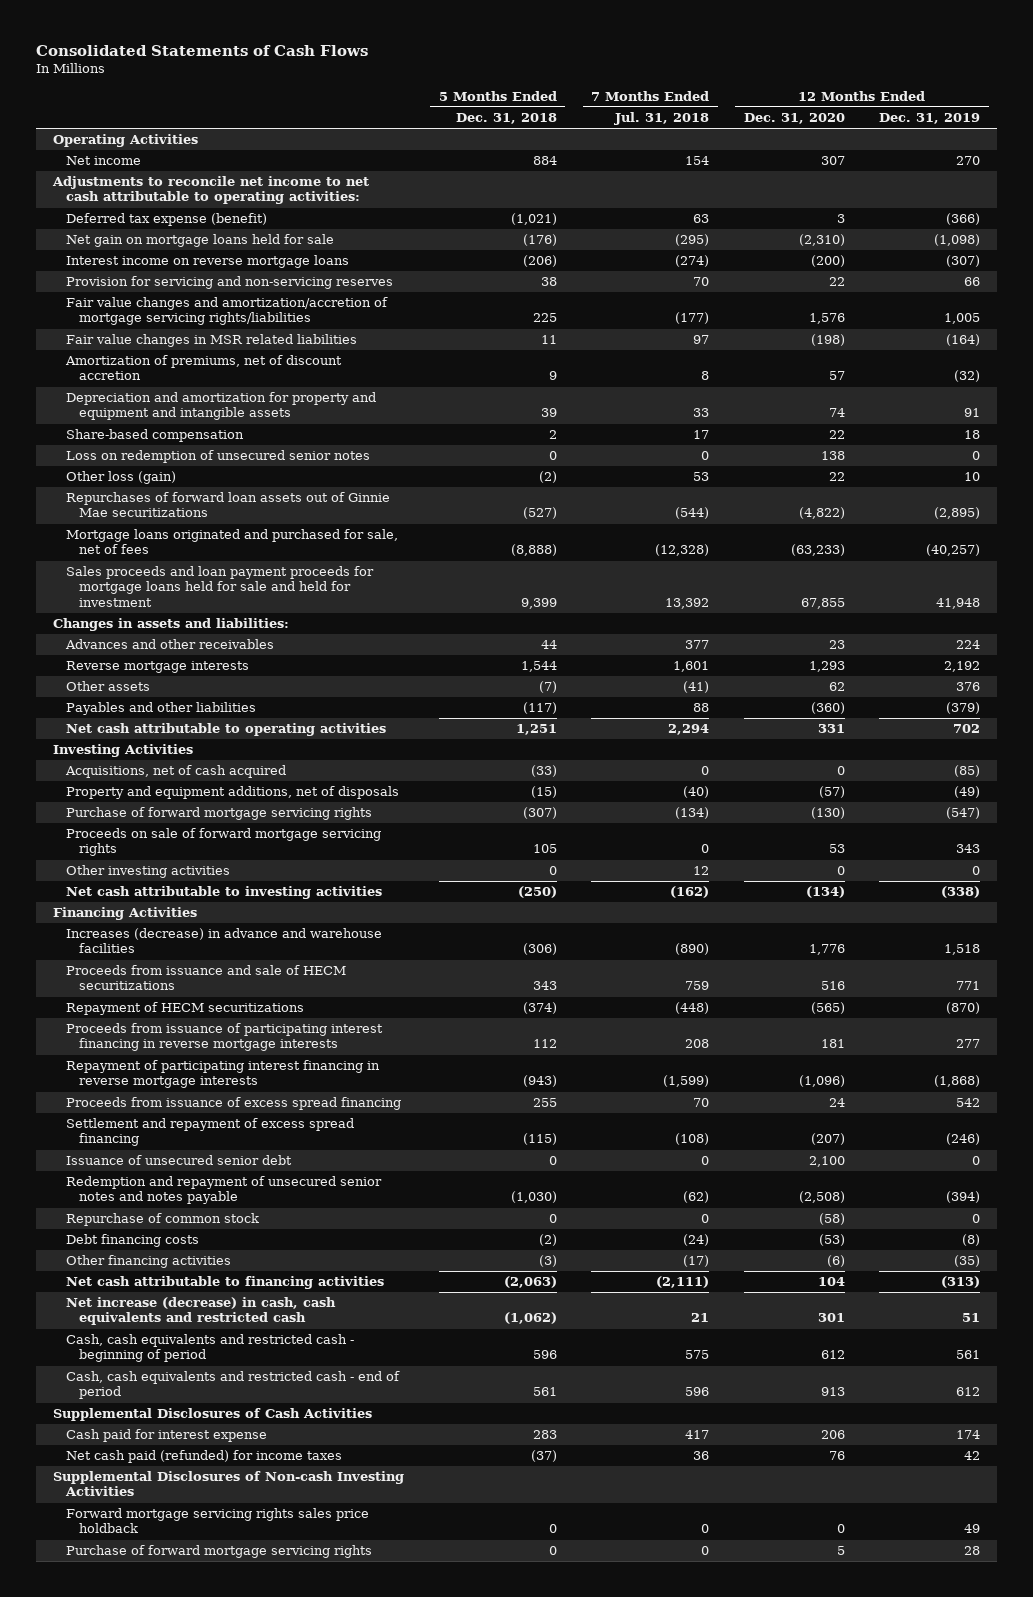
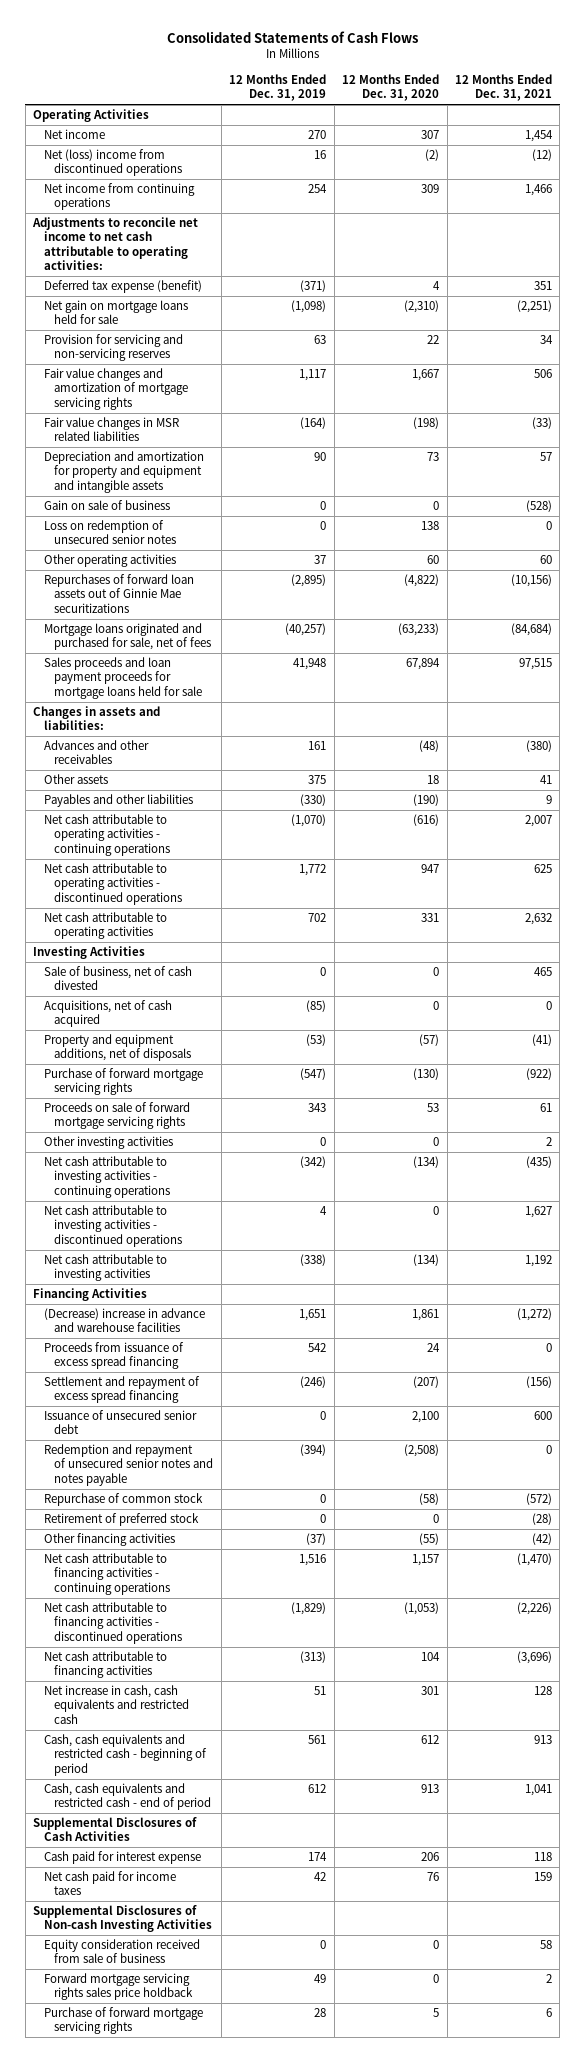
- | 5 Months Ended Dec. 31, 2018 | 7 Months Ended Jul. 31, 2018 | 12 Months Ended Dec. 31, 2020 | 12 Months Ended Dec. 31, 2019
+ | 12 Months Ended Dec. 31, 2019 | 12 Months Ended Dec. 31, 2020 | 12 Months Ended Dec. 31, 2021
+ Net (loss) income from discontinued operations | 16 | (2) | (12)
+ Net income from continuing operations | 254 | 309 | 1,466
- Deferred tax expense (benefit) | (1,021) | 63 | 3 | (366)
+ Deferred tax expense (benefit) | (371) | 4 | 351
- Interest income on reverse mortgage loans | (206) | (274) | (200) | (307)
- Provision for servicing and non-servicing reserves | 38 | 70 | 22 | 66
- Fair value changes and amortization/accretion of mortgage servicing rights/liabilities | 225 | (177) | 1,576 | 1,005
+ Provision for servicing and non-servicing reserves | 63 | 22 | 34
+ Fair value changes and amortization of mortgage servicing rights | 1,117 | 1,667 | 506
- Amortization of premiums, net of discount accretion | 9 | 8 | 57 | (32)
- Depreciation and amortization for property and equipment and intangible assets | 39 | 33 | 74 | 91
- Share-based compensation | 2 | 17 | 22 | 18
+ Depreciation and amortization for property and equipment and intangible assets | 90 | 73 | 57
+ Gain on sale of business | 0 | 0 | (528)
- Other loss (gain) | (2) | 53 | 22 | 10
+ Other operating activities | 37 | 60 | 60
- Sales proceeds and loan payment proceeds for mortgage loans held for sale and held for investment | 9,399 | 13,392 | 67,855 | 41,948
+ Sales proceeds and loan payment proceeds for mortgage loans held for sale | 41,948 | 67,894 | 97,515
- Advances and other receivables | 44 | 377 | 23 | 224
- Reverse mortgage interests | 1,544 | 1,601 | 1,293 | 2,192
- Other assets | (7) | (41) | 62 | 376
- Payables and other liabilities | (117) | 88 | (360) | (379)
+ Advances and other receivables | 161 | (48) | (380)
+ Other assets | 375 | 18 | 41
+ Payables and other liabilities | (330) | (190) | 9
+ Net cash attributable to operating activities - continuing operations | (1,070) | (616) | 2,007
+ Net cash attributable to operating activities - discontinued operations | 1,772 | 947 | 625
+ Sale of business, net of cash divested | 0 | 0 | 465
- Property and equipment additions, net of disposals | (15) | (40) | (57) | (49)
+ Property and equipment additions, net of disposals | (53) | (57) | (41)
+ Net cash attributable to investing activities - continuing operations | (342) | (134) | (435)
+ Net cash attributable to investing activities - discontinued operations | 4 | 0 | 1,627
- Increases (decrease) in advance and warehouse facilities | (306) | (890) | 1,776 | 1,518
- Proceeds from issuance and sale of HECM securitizations | 343 | 759 | 516 | 771
- Repayment of HECM securitizations | (374) | (448) | (565) | (870)
- Proceeds from issuance of participating interest financing in reverse mortgage interests | 112 | 208 | 181 | 277
- Repayment of participating interest financing in reverse mortgage interests | (943) | (1,599) | (1,096) | (1,868)
+ (Decrease) increase in advance and warehouse facilities | 1,651 | 1,861 | (1,272)
- Debt financing costs | (2) | (24) | (53) | (8)
- Other financing activities | (3) | (17) | (6) | (35)
+ Retirement of preferred stock | 0 | 0 | (28)
+ Other financing activities | (37) | (55) | (42)
+ Net cash attributable to financing activities - continuing operations | 1,516 | 1,157 | (1,470)
+ Net cash attributable to financing activities - discontinued operations | (1,829) | (1,053) | (2,226)
- Net increase (decrease) in cash, cash equivalents and restricted cash | (1,062) | 21 | 301 | 51
+ Net increase in cash, cash equivalents and restricted cash | 51 | 301 | 128
- Net cash paid (refunded) for income taxes | (37) | 36 | 76 | 42
+ Net cash paid for income taxes | 42 | 76 | 159
+ Equity consideration received from sale of business | 0 | 0 | 58

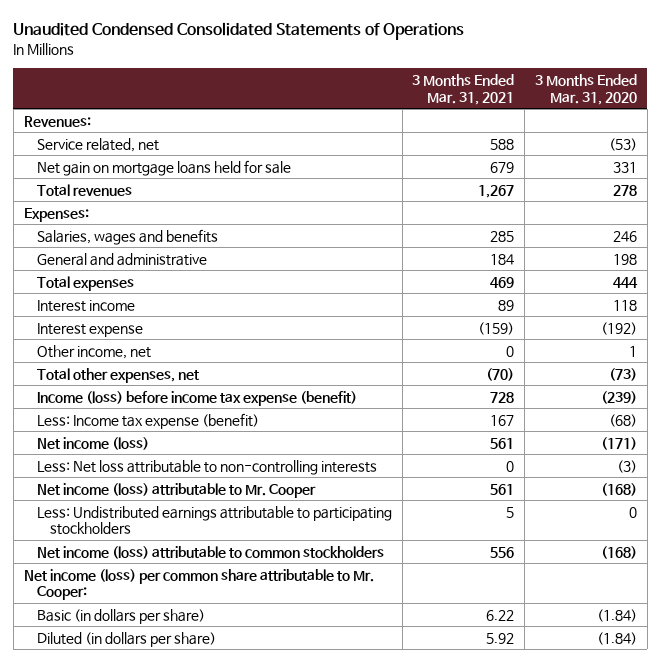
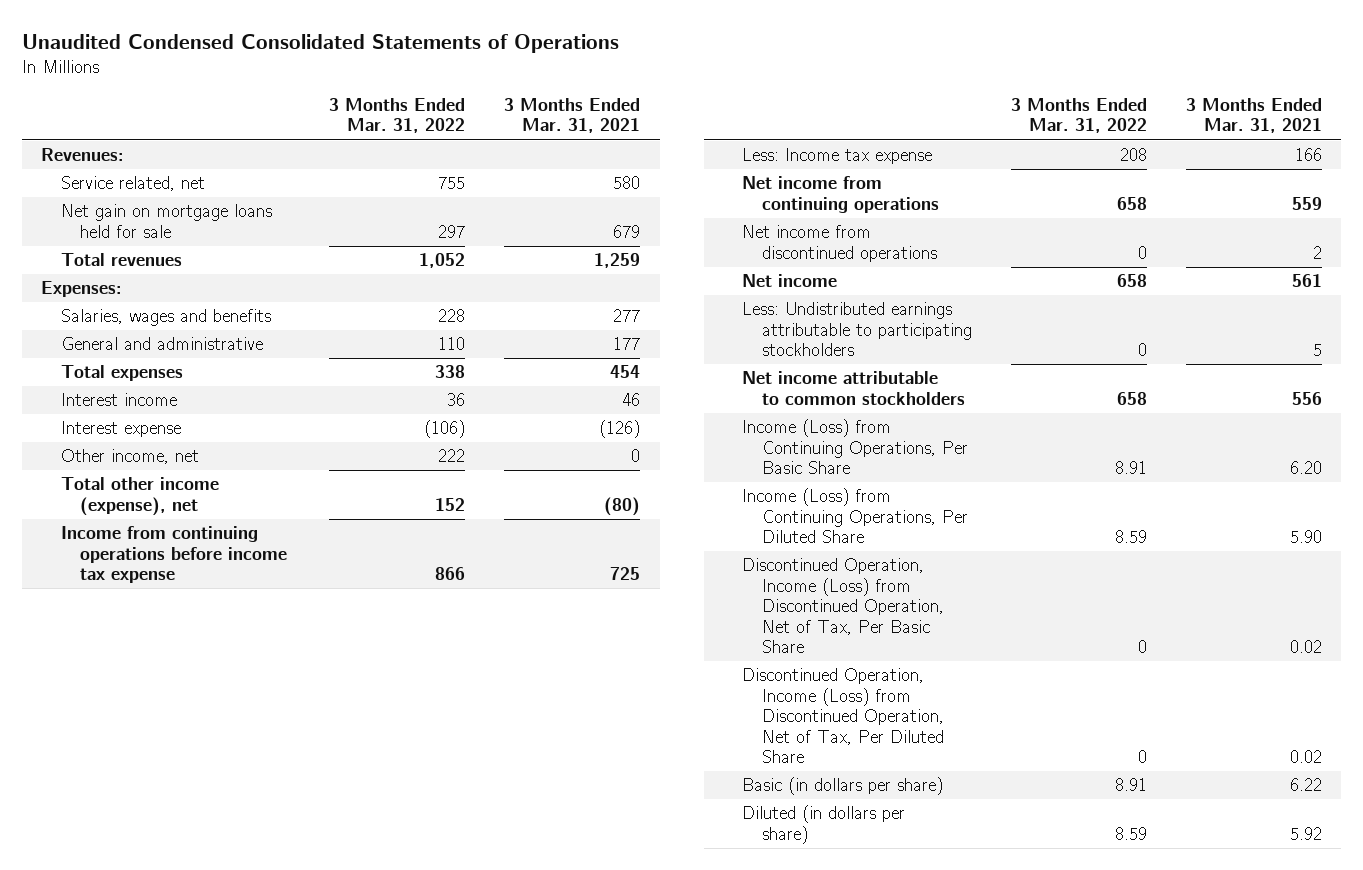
- | 3 Months Ended Mar. 31, 2021 | 3 Months Ended Mar. 31, 2020
+ | 3 Months Ended Mar. 31, 2022 | 3 Months Ended Mar. 31, 2021
- Service related, net | 588 | (53)
+ Service related, net | 755 | 580
- Total revenues | 1,267 | 278
+ Total revenues | 1,052 | 1,259
- Salaries, wages and benefits | 285 | 246
- General and administrative | 184 | 198
- Total expenses | 469 | 444
- Interest income | 89 | 118
- Interest expense | (159) | (192)
+ Salaries, wages and benefits | 228 | 277
+ General and administrative | 110 | 177
+ Total expenses | 338 | 454
+ Interest income | 36 | 46
+ Interest expense | (106) | (126)
- Total other expenses, net | (70) | (73)
- Income (loss) before income tax expense (benefit) | 728 | (239)
- Less: Income tax expense (benefit) | 167 | (68)
- Net income (loss) | 561 | (171)
- Less: Net loss attributable to non-controlling interests | 0 | (3)
- Net income (loss) attributable to Mr. Cooper | 561 | (168)
+ Total other income (expense), net | 152 | (80)
+ Income from continuing operations before income tax expense | 866 | 725
+ Less: Income tax expense | 208 | 166
+ Net income from continuing operations | 658 | 559
+ Net income from discontinued operations | 0 | 2
+ Net income | 658 | 561
- Net income (loss) attributable to common stockholders | 556 | (168)
- Net income (loss) per common share attributable to Mr. Cooper:
+ Net income attributable to common stockholders | 658 | 556
+ Income (Loss) from Continuing Operations, Per Basic Share | 8.91 | 6.20
+ Income (Loss) from Continuing Operations, Per Diluted Share | 8.59 | 5.90
+ Discontinued Operation, Income (Loss) from Discontinued Operation, Net of Tax, Per Basic Share | 0 | 0.02
+ Discontinued Operation, Income (Loss) from Discontinued Operation, Net of Tax, Per Diluted Share | 0 | 0.02

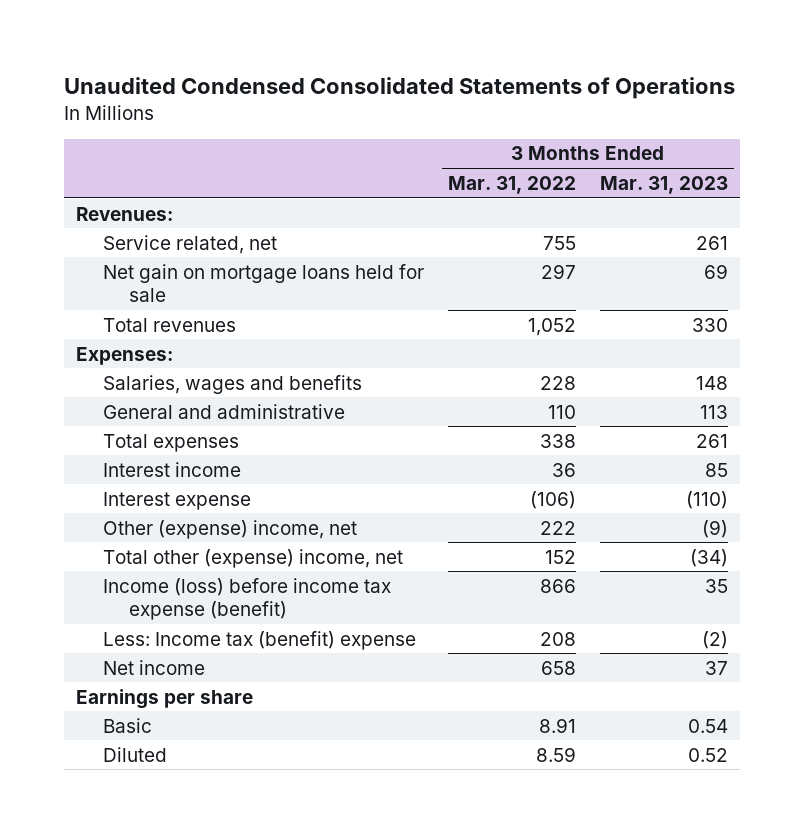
- | 3 Months Ended Mar. 31, 2022 | 3 Months Ended Mar. 31, 2021
+ | 3 Months Ended Mar. 31, 2022 | 3 Months Ended Mar. 31, 2023
- Other income, net | 222 | 0
- Total other income (expense), net | 152 | (80)
- Income from continuing operations before income tax expense | 866 | 725
- Less: Income tax expense | 208 | 166
- Net income from continuing operations | 658 | 559
- Net income from discontinued operations | 0 | 2
+ Other (expense) income, net | 222 | (9)
+ Total other (expense) income, net | 152 | (34)
+ Income (loss) before income tax expense (benefit) | 866 | 35
+ Less: Income tax (benefit) expense | 208 | (2)
- Less: Undistributed earnings attributable to participating stockholders | 0 | 5
- Net income attributable to common stockholders | 658 | 556
- Income (Loss) from Continuing Operations, Per Basic Share | 8.91 | 6.20
- Income (Loss) from Continuing Operations, Per Diluted Share | 8.59 | 5.90
- Discontinued Operation, Income (Loss) from Discontinued Operation, Net of Tax, Per Basic Share | 0 | 0.02
- Discontinued Operation, Income (Loss) from Discontinued Operation, Net of Tax, Per Diluted Share | 0 | 0.02
- Basic (in dollars per share) | 8.91 | 6.22
- Diluted (in dollars per share) | 8.59 | 5.92
+ Earnings per share
+ Basic | 8.91 | 0.54
+ Diluted | 8.59 | 0.52

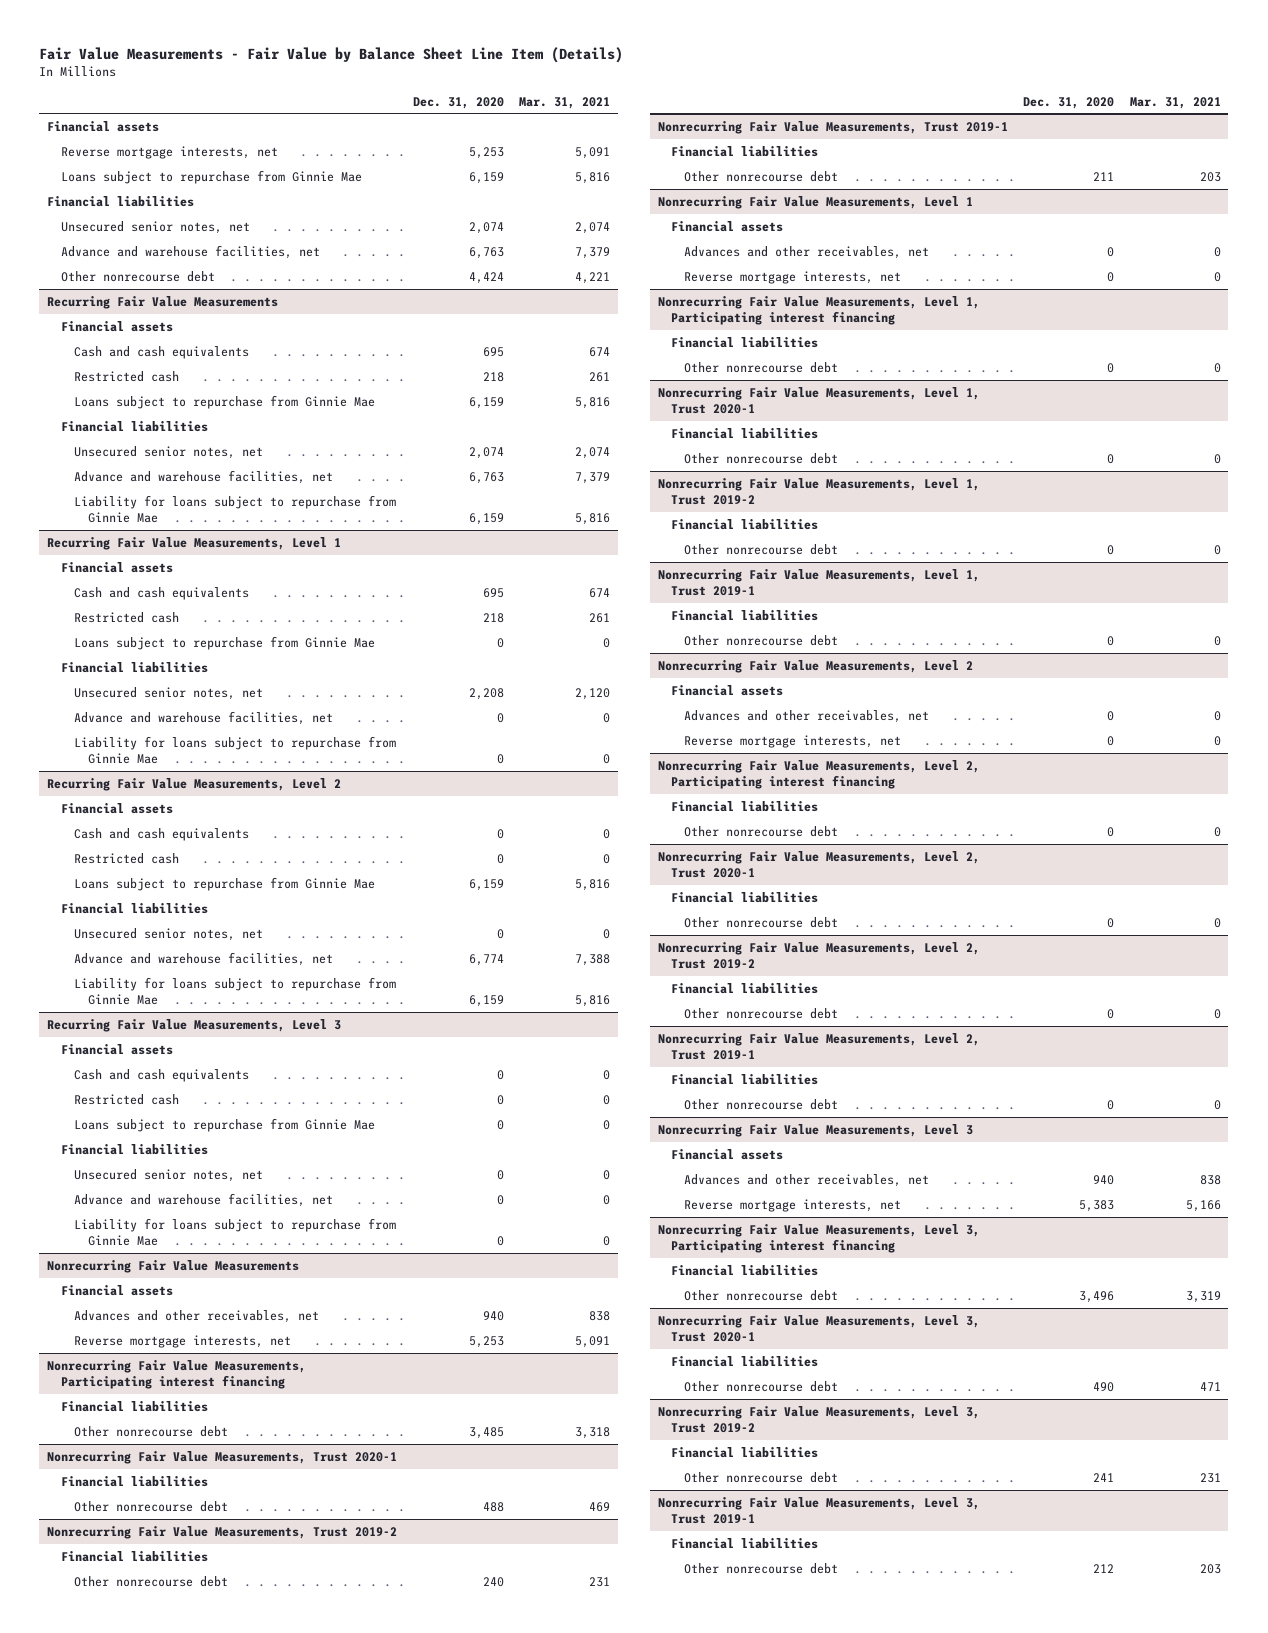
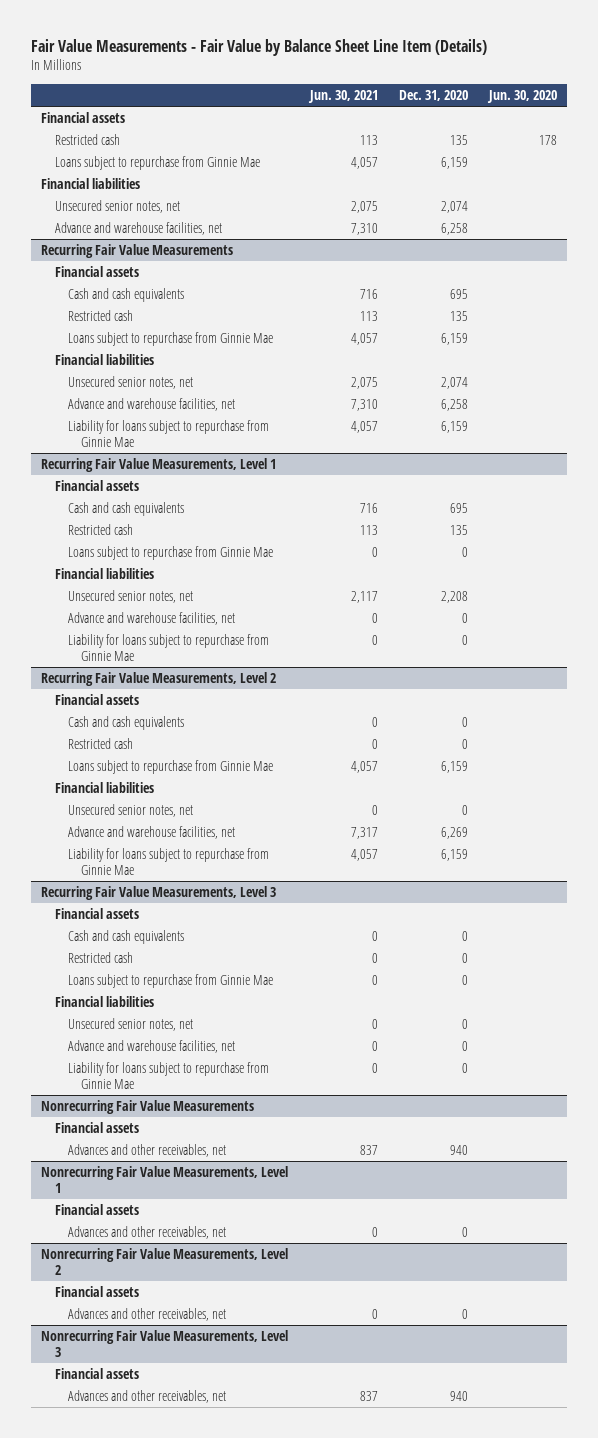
- | Dec. 31, 2020 | Mar. 31, 2021
+ | Jun. 30, 2021 | Dec. 31, 2020 | Jun. 30, 2020
- Reverse mortgage interests, net | 5,253 | 5,091
+ Restricted cash | 113 | 135 | 178
- Advance and warehouse facilities, net | 6,763 | 7,379
- Other nonrecourse debt | 4,424 | 4,221
+ Advance and warehouse facilities, net | 7,310 | 6,258 |
@ Recurring Fair Value Measurements
- Restricted cash | 218 | 261
+ Restricted cash | 113 | 135 |
- Advance and warehouse facilities, net | 6,763 | 7,379
+ Advance and warehouse facilities, net | 7,310 | 6,258 |
@ Recurring Fair Value Measurements, Level 1
- Restricted cash | 218 | 261
+ Restricted cash | 113 | 135 |
@ Recurring Fair Value Measurements, Level 2
- Advance and warehouse facilities, net | 6,774 | 7,388
+ Advance and warehouse facilities, net | 7,317 | 6,269 |
@ Nonrecurring Fair Value Measurements
- Reverse mortgage interests, net | 5,253 | 5,091
- Nonrecurring Fair Value Measurements, Participating interest financing
- Financial liabilities
- Other nonrecourse debt | 3,485 | 3,318
- Nonrecurring Fair Value Measurements, Trust 2020-1
- Financial liabilities
- Other nonrecourse debt | 488 | 469
- Nonrecurring Fair Value Measurements, Trust 2019-2
- Financial liabilities
- Other nonrecourse debt | 240 | 231
- Nonrecurring Fair Value Measurements, Trust 2019-1
- Financial liabilities
- Other nonrecourse debt | 211 | 203
@ Nonrecurring Fair Value Measurements, Level 1
- Reverse mortgage interests, net | 0 | 0
- Nonrecurring Fair Value Measurements, Level 1, Participating interest financing
- Financial liabilities
- Other nonrecourse debt | 0 | 0
- Nonrecurring Fair Value Measurements, Level 1, Trust 2020-1
- Financial liabilities
- Other nonrecourse debt | 0 | 0
- Nonrecurring Fair Value Measurements, Level 1, Trust 2019-2
- Financial liabilities
- Other nonrecourse debt | 0 | 0
- Nonrecurring Fair Value Measurements, Level 1, Trust 2019-1
- Financial liabilities
- Other nonrecourse debt | 0 | 0
@ Nonrecurring Fair Value Measurements, Level 2
- Reverse mortgage interests, net | 0 | 0
- Nonrecurring Fair Value Measurements, Level 2, Participating interest financing
- Financial liabilities
- Other nonrecourse debt | 0 | 0
- Nonrecurring Fair Value Measurements, Level 2, Trust 2020-1
- Financial liabilities
- Other nonrecourse debt | 0 | 0
- Nonrecurring Fair Value Measurements, Level 2, Trust 2019-2
- Financial liabilities
- Other nonrecourse debt | 0 | 0
- Nonrecurring Fair Value Measurements, Level 2, Trust 2019-1
- Financial liabilities
- Other nonrecourse debt | 0 | 0
@ Nonrecurring Fair Value Measurements, Level 3
- Reverse mortgage interests, net | 5,383 | 5,166
- Nonrecurring Fair Value Measurements, Level 3, Participating interest financing
- Financial liabilities
- Other nonrecourse debt | 3,496 | 3,319
- Nonrecurring Fair Value Measurements, Level 3, Trust 2020-1
- Financial liabilities
- Other nonrecourse debt | 490 | 471
- Nonrecurring Fair Value Measurements, Level 3, Trust 2019-2
- Financial liabilities
- Other nonrecourse debt | 241 | 231
- Nonrecurring Fair Value Measurements, Level 3, Trust 2019-1
- Financial liabilities
- Other nonrecourse debt | 212 | 203

